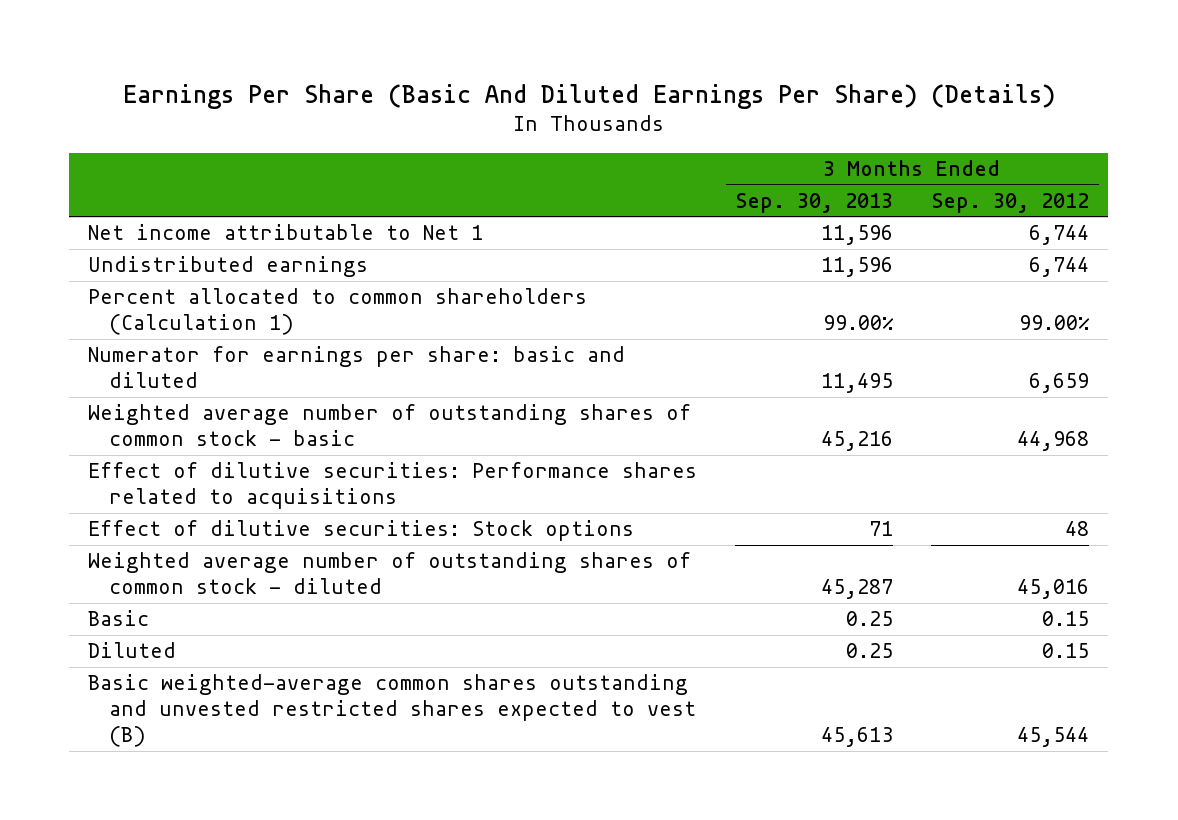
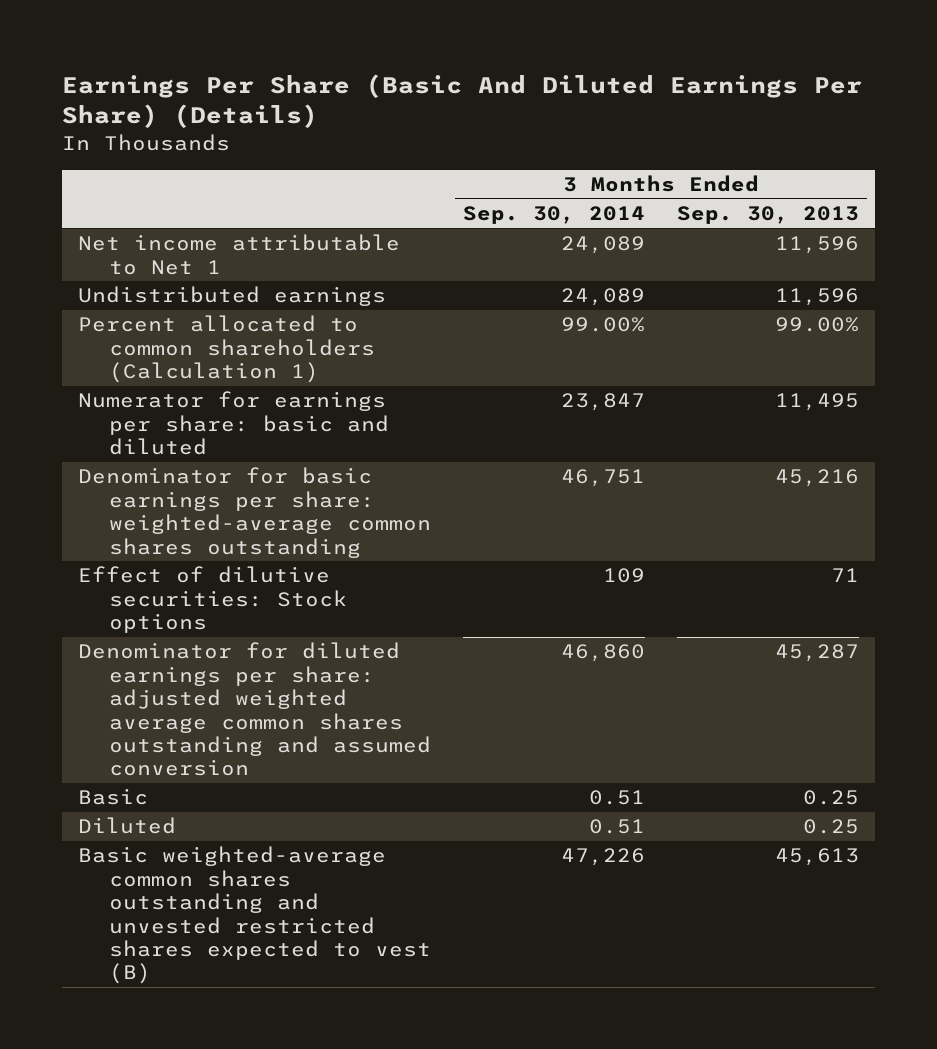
- | 3 Months Ended Sep. 30, 2013 | 3 Months Ended Sep. 30, 2012
+ | 3 Months Ended Sep. 30, 2014 | 3 Months Ended Sep. 30, 2013
- Weighted average number of outstanding shares of common stock - basic | 45,216 | 44,968
- Effect of dilutive securities: Performance shares related to acquisitions
+ Denominator for basic earnings per share: weighted-average common shares outstanding | 46,751 | 45,216
- Weighted average number of outstanding shares of common stock - diluted | 45,287 | 45,016
+ Denominator for diluted earnings per share: adjusted weighted average common shares outstanding and assumed conversion | 46,860 | 45,287

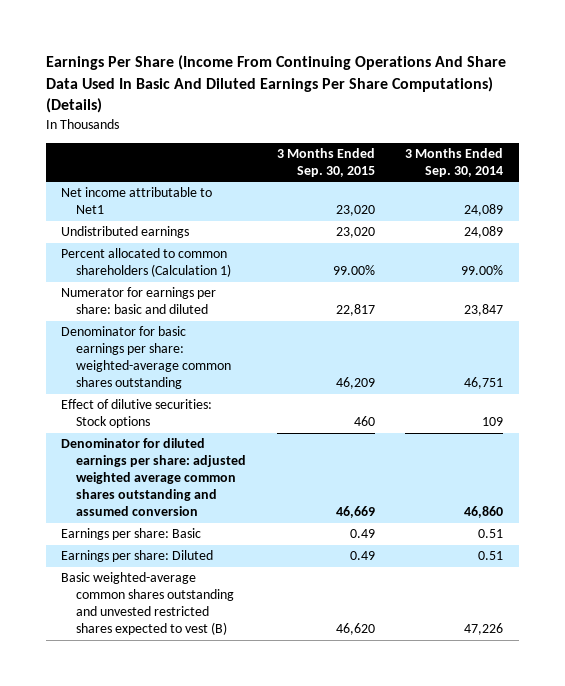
- Earnings Per Share (Basic And Diluted Earnings Per Share) (Details)
+ Earnings Per Share (Income From Continuing Operations And Share Data Used In Basic And Diluted Earnings Per Share Computations) (Details)
- | 3 Months Ended Sep. 30, 2014 | 3 Months Ended Sep. 30, 2013
+ | 3 Months Ended Sep. 30, 2015 | 3 Months Ended Sep. 30, 2014
- Net income attributable to Net 1 | 24,089 | 11,596
+ Net income attributable to Net1 | 23,020 | 24,089
- Basic | 0.51 | 0.25
- Diluted | 0.51 | 0.25
+ Earnings per share: Basic | 0.49 | 0.51
+ Earnings per share: Diluted | 0.49 | 0.51

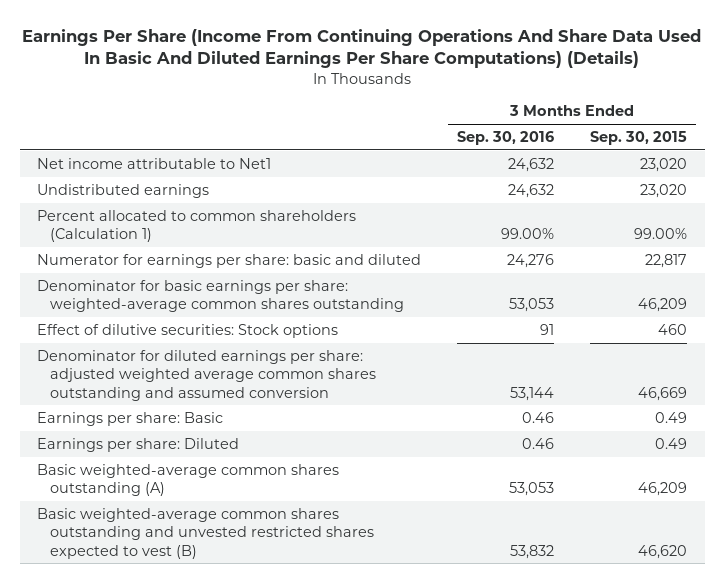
- | 3 Months Ended Sep. 30, 2015 | 3 Months Ended Sep. 30, 2014
+ | 3 Months Ended Sep. 30, 2016 | 3 Months Ended Sep. 30, 2015
+ Basic weighted-average common shares outstanding (A) | 53,053 | 46,209

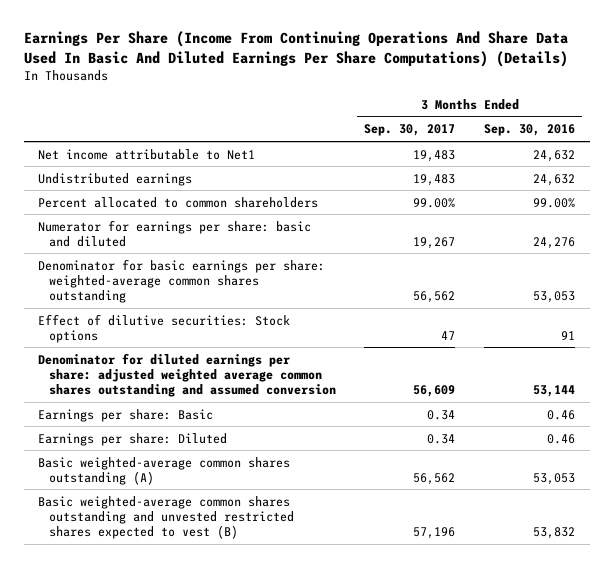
- | 3 Months Ended Sep. 30, 2016 | 3 Months Ended Sep. 30, 2015
+ | 3 Months Ended Sep. 30, 2017 | 3 Months Ended Sep. 30, 2016
- Percent allocated to common shareholders (Calculation 1) | 99.00% | 99.00%
+ Percent allocated to common shareholders | 99.00% | 99.00%

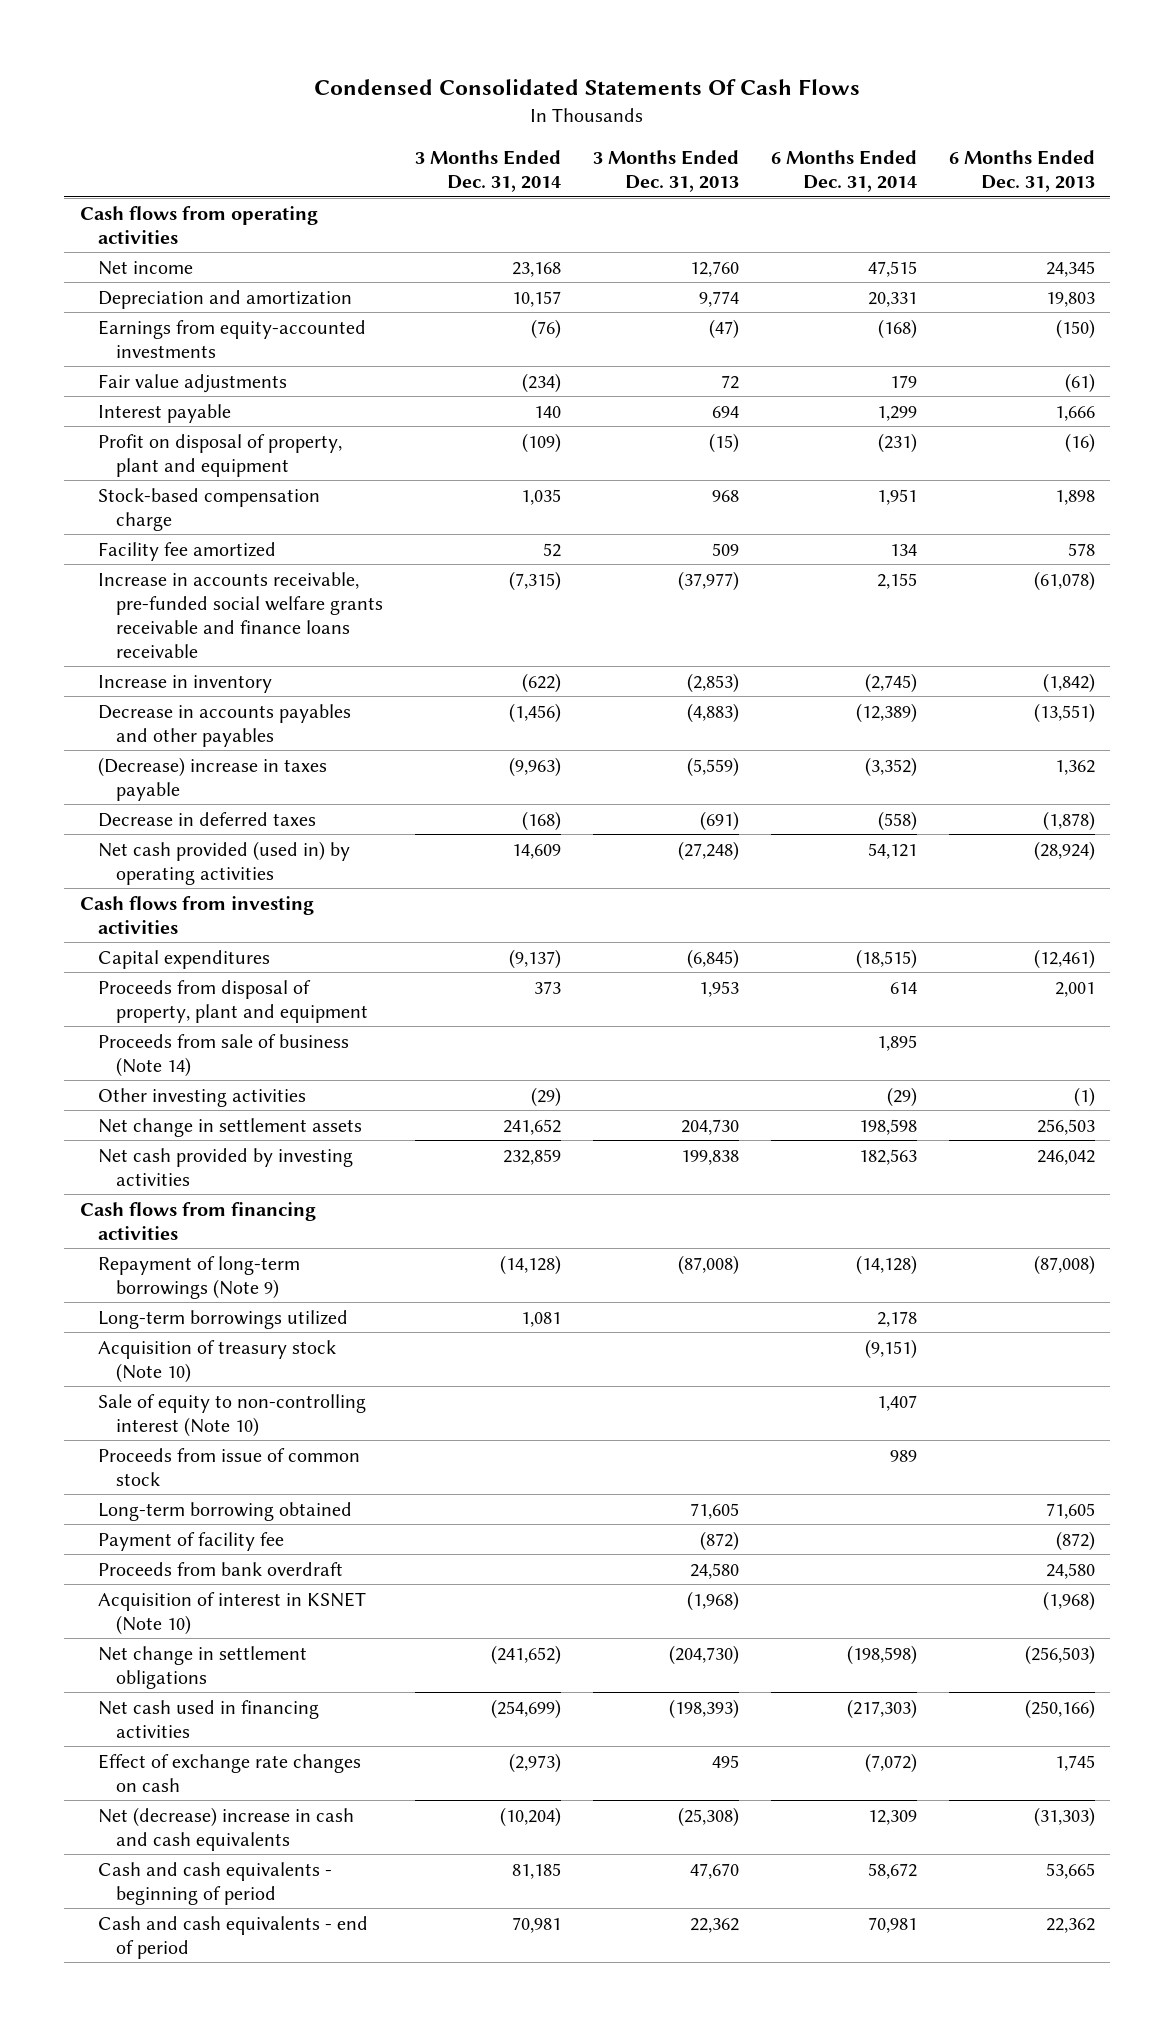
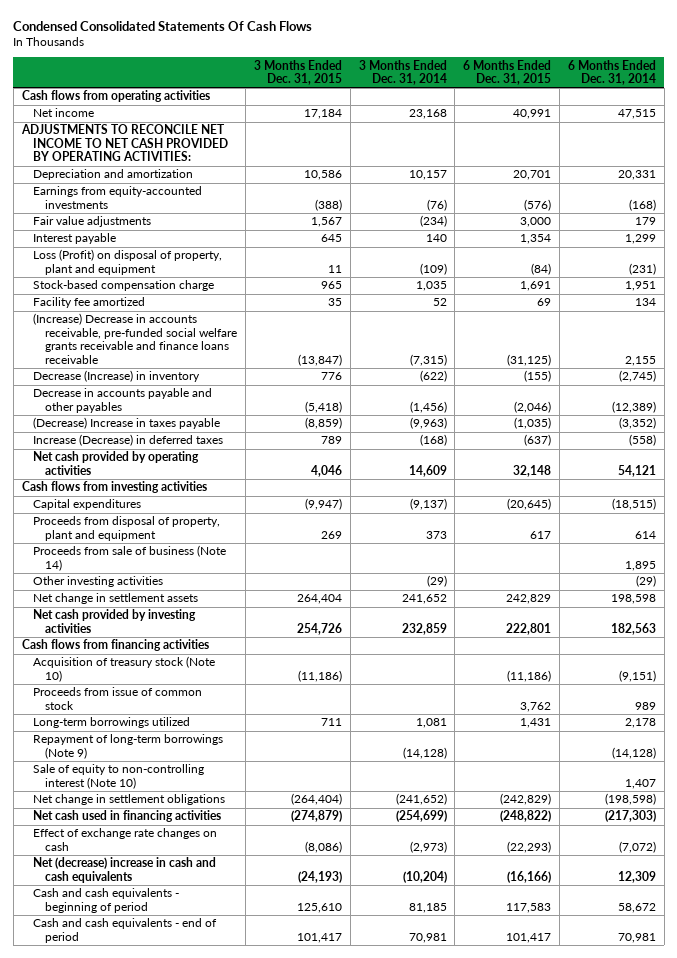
- | 3 Months Ended Dec. 31, 2014 | 3 Months Ended Dec. 31, 2013 | 6 Months Ended Dec. 31, 2014 | 6 Months Ended Dec. 31, 2013
+ | 3 Months Ended Dec. 31, 2015 | 3 Months Ended Dec. 31, 2014 | 6 Months Ended Dec. 31, 2015 | 6 Months Ended Dec. 31, 2014
+ ADJUSTMENTS TO RECONCILE NET INCOME TO NET CASH PROVIDED BY OPERATING ACTIVITIES:
- Profit on disposal of property, plant and equipment | (109) | (15) | (231) | (16)
+ Loss (Profit) on disposal of property, plant and equipment | 11 | (109) | (84) | (231)
- Increase in accounts receivable, pre-funded social welfare grants receivable and finance loans receivable | (7,315) | (37,977) | 2,155 | (61,078)
- Increase in inventory | (622) | (2,853) | (2,745) | (1,842)
- Decrease in accounts payables and other payables | (1,456) | (4,883) | (12,389) | (13,551)
- (Decrease) increase in taxes payable | (9,963) | (5,559) | (3,352) | 1,362
- Decrease in deferred taxes | (168) | (691) | (558) | (1,878)
- Net cash provided (used in) by operating activities | 14,609 | (27,248) | 54,121 | (28,924)
+ (Increase) Decrease in accounts receivable, pre-funded social welfare grants receivable and finance loans receivable | (13,847) | (7,315) | (31,125) | 2,155
+ Decrease (Increase) in inventory | 776 | (622) | (155) | (2,745)
+ Decrease in accounts payable and other payables | (5,418) | (1,456) | (2,046) | (12,389)
+ (Decrease) Increase in taxes payable | (8,859) | (9,963) | (1,035) | (3,352)
+ Increase (Decrease) in deferred taxes | 789 | (168) | (637) | (558)
+ Net cash provided by operating activities | 4,046 | 14,609 | 32,148 | 54,121
- Long-term borrowing obtained | | 71,605 | | 71,605
- Payment of facility fee | | (872) | | (872)
- Proceeds from bank overdraft | | 24,580 | | 24,580
- Acquisition of interest in KSNET (Note 10) | | (1,968) | | (1,968)
moved down: Long-term borrowings utilized | 711 | 1,081 | 1,431 | 2,178
moved down: Repayment of long-term borrowings (Note 9) | | (14,128) | | (14,128)
moved down: Sale of equity to non-controlling interest (Note 10) | | | | 1,407

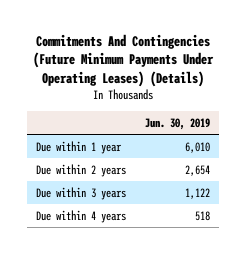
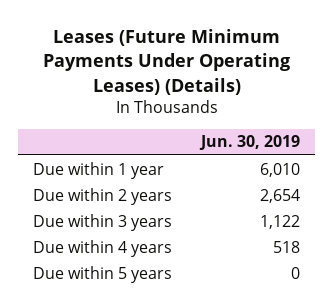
- Commitments And Contingencies (Future Minimum Payments Under Operating Leases) (Details)
+ Leases (Future Minimum Payments Under Operating Leases) (Details)
+ Due within 5 years | 0

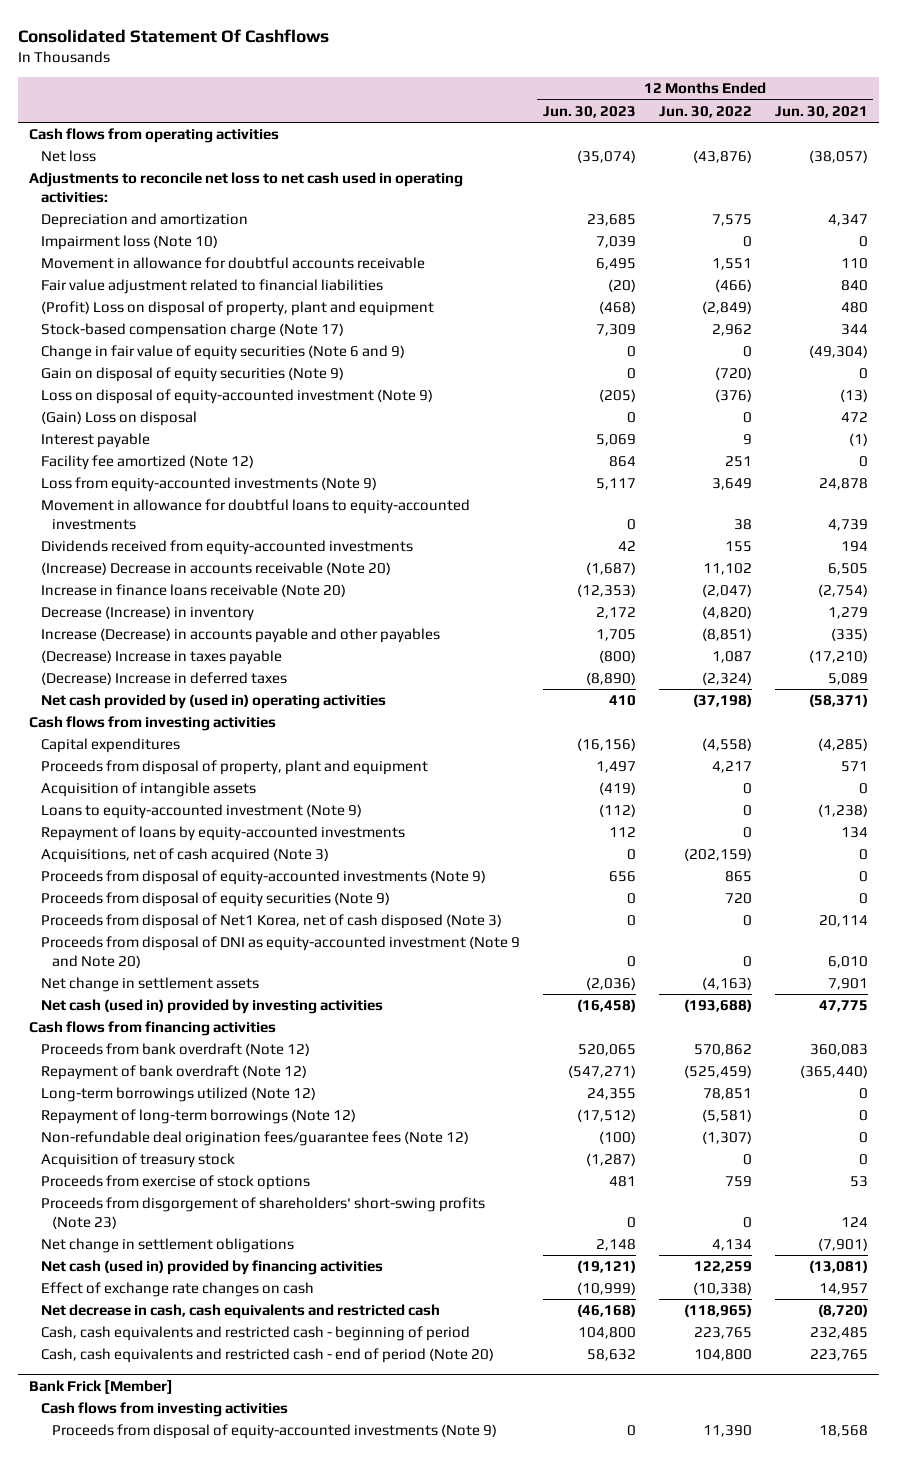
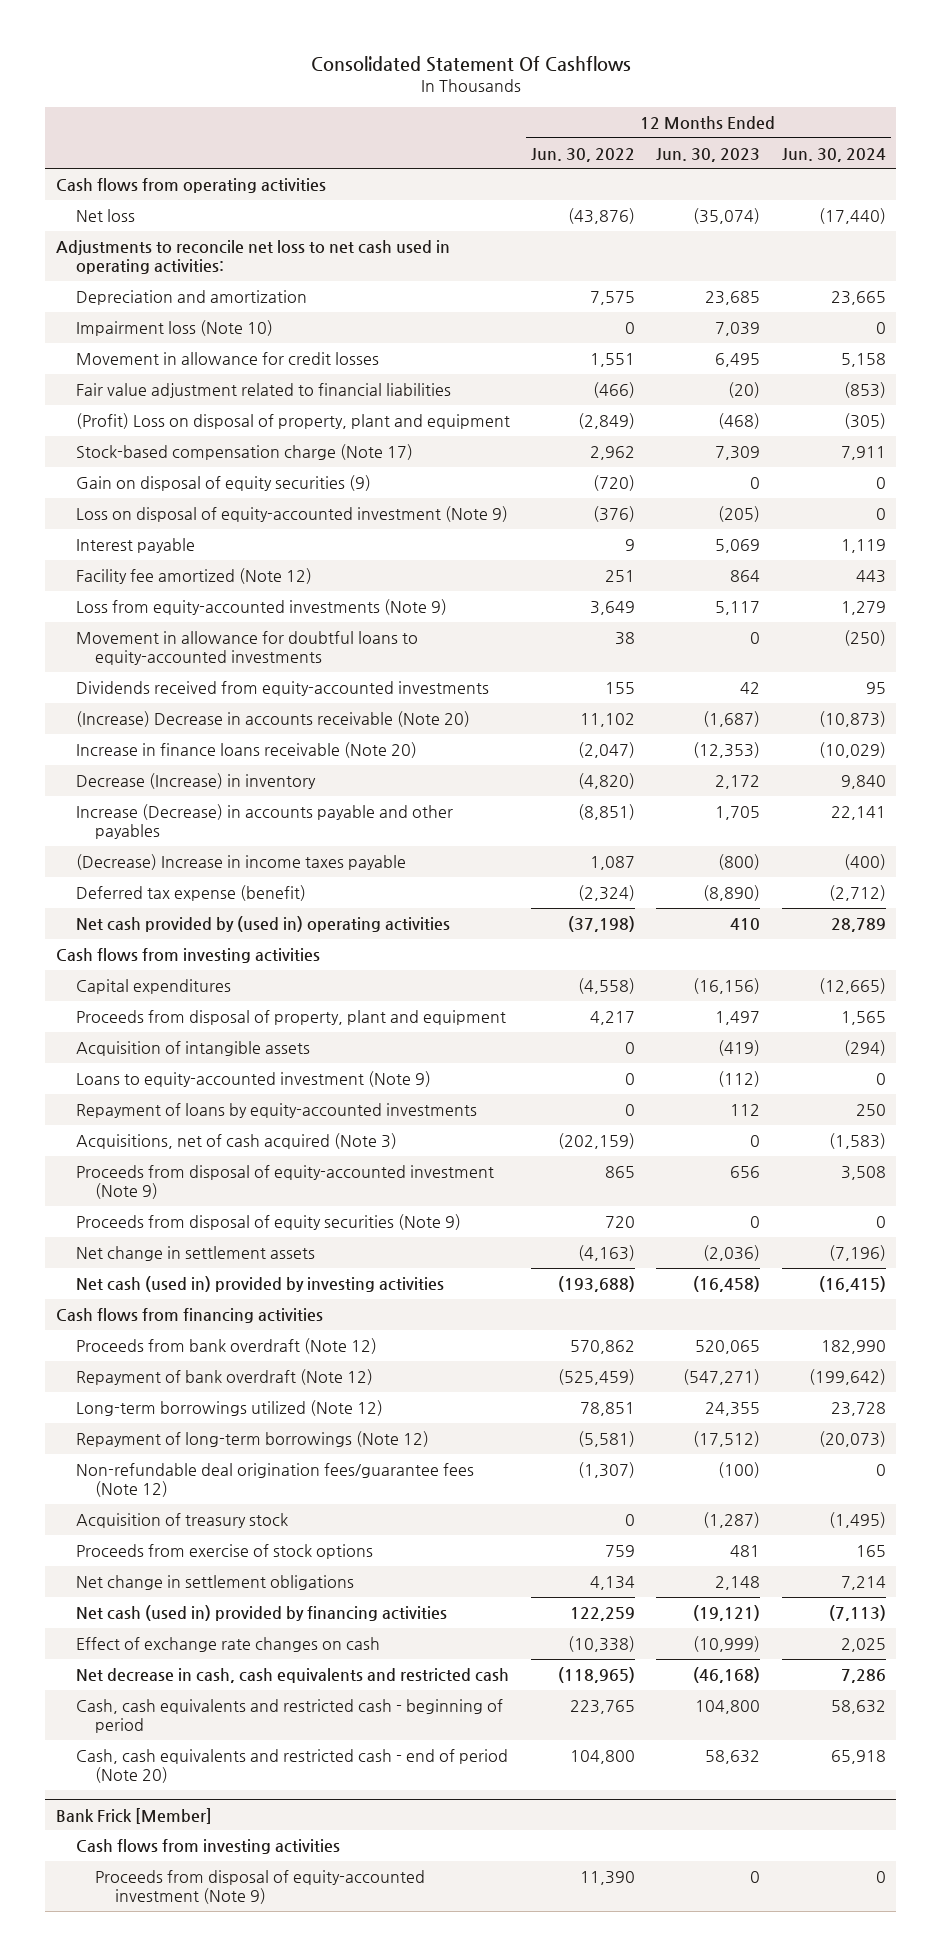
- | 12 Months Ended Jun. 30, 2023 | 12 Months Ended Jun. 30, 2022 | 12 Months Ended Jun. 30, 2021
+ | 12 Months Ended Jun. 30, 2022 | 12 Months Ended Jun. 30, 2023 | 12 Months Ended Jun. 30, 2024
- Movement in allowance for doubtful accounts receivable | 6,495 | 1,551 | 110
+ Movement in allowance for credit losses | 1,551 | 6,495 | 5,158
- Change in fair value of equity securities (Note 6 and 9) | 0 | 0 | (49,304)
- Gain on disposal of equity securities (Note 9) | 0 | (720) | 0
+ Gain on disposal of equity securities (9) | (720) | 0 | 0
- (Gain) Loss on disposal | 0 | 0 | 472
- (Decrease) Increase in taxes payable | (800) | 1,087 | (17,210)
- (Decrease) Increase in deferred taxes | (8,890) | (2,324) | 5,089
+ (Decrease) Increase in income taxes payable | 1,087 | (800) | (400)
+ Deferred tax expense (benefit) | (2,324) | (8,890) | (2,712)
- Proceeds from disposal of equity-accounted investments (Note 9) | 656 | 865 | 0
+ Proceeds from disposal of equity-accounted investment (Note 9) | 865 | 656 | 3,508
- Proceeds from disposal of Net1 Korea, net of cash disposed (Note 3) | 0 | 0 | 20,114
- Proceeds from disposal of DNI as equity-accounted investment (Note 9 and Note 20) | 0 | 0 | 6,010
- Proceeds from disgorgement of shareholders' short-swing profits (Note 23) | 0 | 0 | 124
@ Bank Frick [Member]
- Proceeds from disposal of equity-accounted investments (Note 9) | 0 | 11,390 | 18,568
+ Proceeds from disposal of equity-accounted investment (Note 9) | 11,390 | 0 | 0

